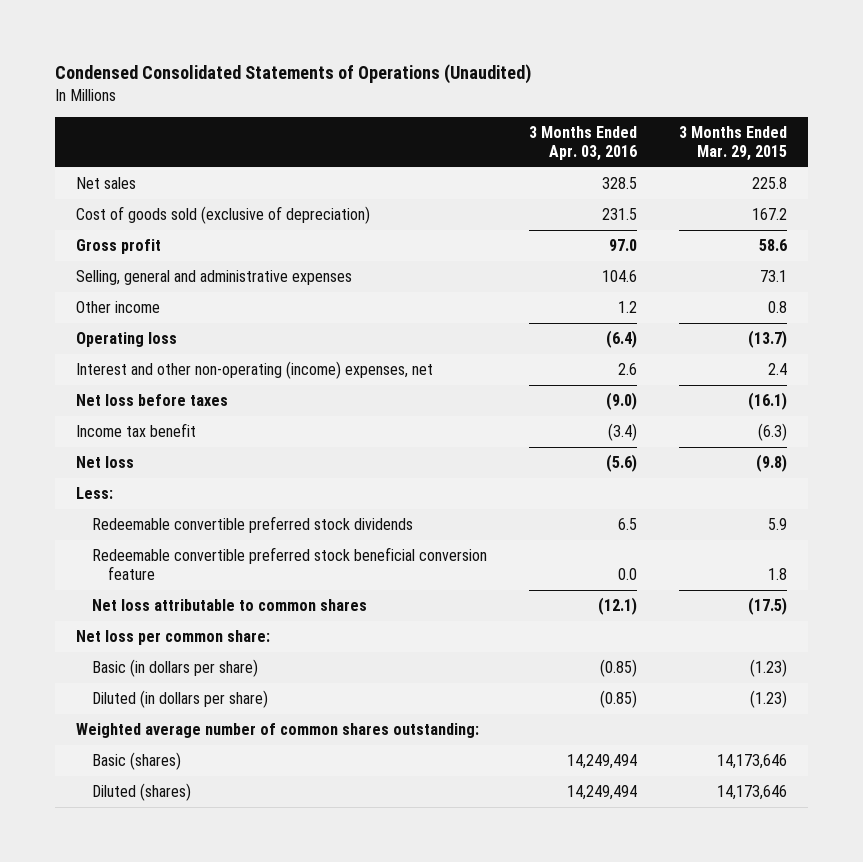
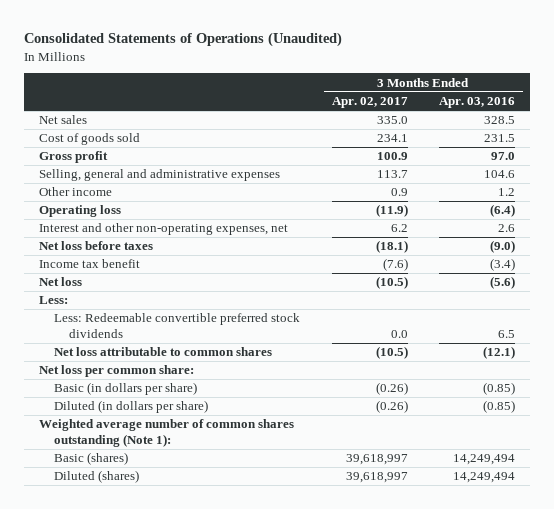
- Condensed Consolidated Statements of Operations (Unaudited)
+ Consolidated Statements of Operations (Unaudited)
- | 3 Months Ended Apr. 03, 2016 | 3 Months Ended Mar. 29, 2015
+ | 3 Months Ended Apr. 02, 2017 | 3 Months Ended Apr. 03, 2016
- Cost of goods sold (exclusive of depreciation) | 231.5 | 167.2
+ Cost of goods sold | 234.1 | 231.5
- Interest and other non-operating (income) expenses, net | 2.6 | 2.4
+ Interest and other non-operating expenses, net | 6.2 | 2.6
- Redeemable convertible preferred stock dividends | 6.5 | 5.9
- Redeemable convertible preferred stock beneficial conversion feature | 0.0 | 1.8
+ Less: Redeemable convertible preferred stock dividends | 0.0 | 6.5
- Weighted average number of common shares outstanding:
+ Weighted average number of common shares outstanding (Note 1):

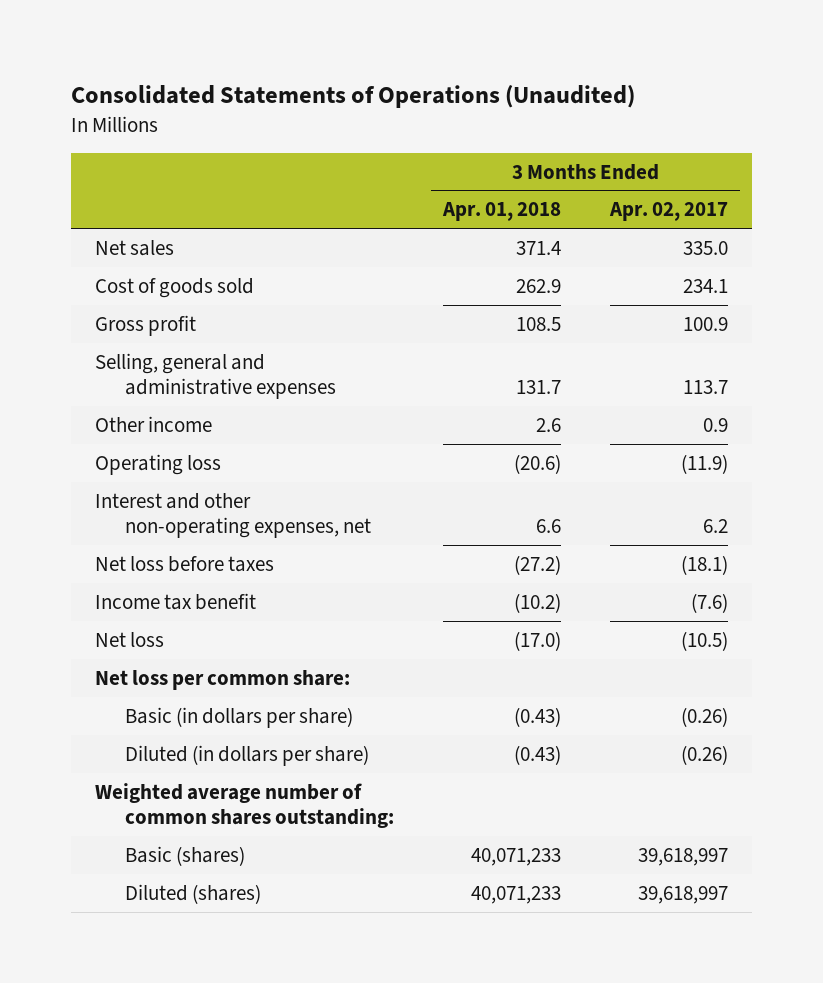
- | 3 Months Ended Apr. 02, 2017 | 3 Months Ended Apr. 03, 2016
+ | 3 Months Ended Apr. 01, 2018 | 3 Months Ended Apr. 02, 2017
- Less:
- Less: Redeemable convertible preferred stock dividends | 0.0 | 6.5
- Net loss attributable to common shares | (10.5) | (12.1)
- Weighted average number of common shares outstanding (Note 1):
+ Weighted average number of common shares outstanding:

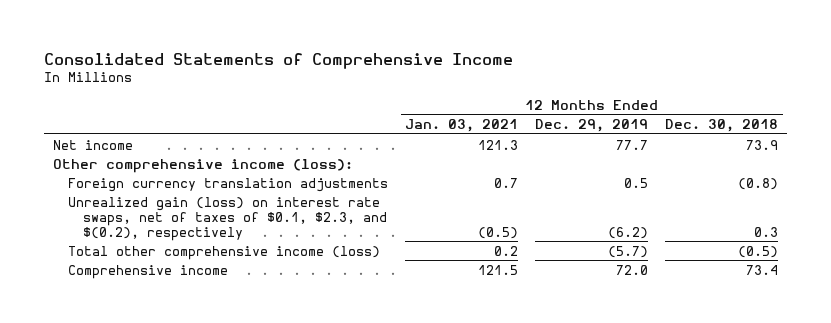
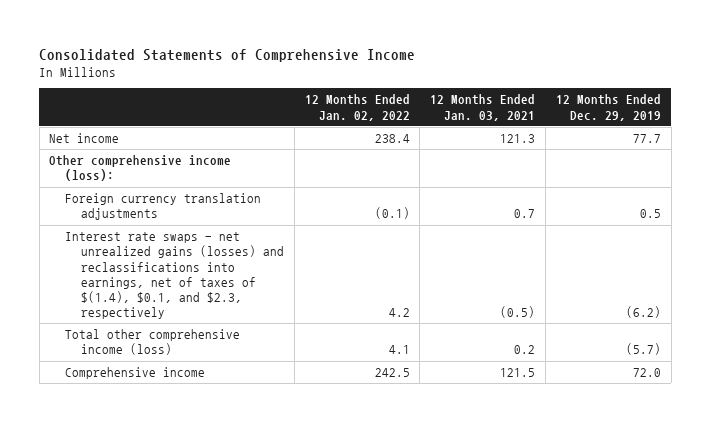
- | 12 Months Ended Jan. 03, 2021 | 12 Months Ended Dec. 29, 2019 | 12 Months Ended Dec. 30, 2018
+ | 12 Months Ended Jan. 02, 2022 | 12 Months Ended Jan. 03, 2021 | 12 Months Ended Dec. 29, 2019
- Unrealized gain (loss) on interest rate swaps, net of taxes of $0.1, $2.3, and $(0.2), respectively | (0.5) | (6.2) | 0.3
+ Interest rate swaps - net unrealized gains (losses) and reclassifications into earnings, net of taxes of $(1.4), $0.1, and $2.3, respectively | 4.2 | (0.5) | (6.2)

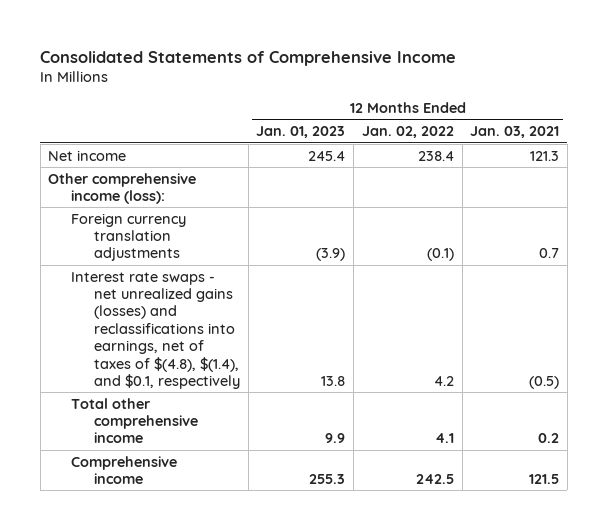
- | 12 Months Ended Jan. 02, 2022 | 12 Months Ended Jan. 03, 2021 | 12 Months Ended Dec. 29, 2019
+ | 12 Months Ended Jan. 01, 2023 | 12 Months Ended Jan. 02, 2022 | 12 Months Ended Jan. 03, 2021
- Interest rate swaps - net unrealized gains (losses) and reclassifications into earnings, net of taxes of $(1.4), $0.1, and $2.3, respectively | 4.2 | (0.5) | (6.2)
- Total other comprehensive income (loss) | 4.1 | 0.2 | (5.7)
+ Interest rate swaps - net unrealized gains (losses) and reclassifications into earnings, net of taxes of $(4.8), $(1.4), and $0.1, respectively | 13.8 | 4.2 | (0.5)
+ Total other comprehensive income | 9.9 | 4.1 | 0.2

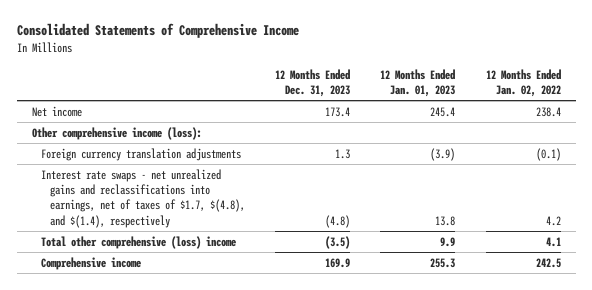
- | 12 Months Ended Jan. 01, 2023 | 12 Months Ended Jan. 02, 2022 | 12 Months Ended Jan. 03, 2021
+ | 12 Months Ended Dec. 31, 2023 | 12 Months Ended Jan. 01, 2023 | 12 Months Ended Jan. 02, 2022
- Interest rate swaps - net unrealized gains (losses) and reclassifications into earnings, net of taxes of $(4.8), $(1.4), and $0.1, respectively | 13.8 | 4.2 | (0.5)
- Total other comprehensive income | 9.9 | 4.1 | 0.2
+ Interest rate swaps - net unrealized gains and reclassifications into earnings, net of taxes of $1.7, $(4.8), and $(1.4), respectively | (4.8) | 13.8 | 4.2
+ Total other comprehensive (loss) income | (3.5) | 9.9 | 4.1

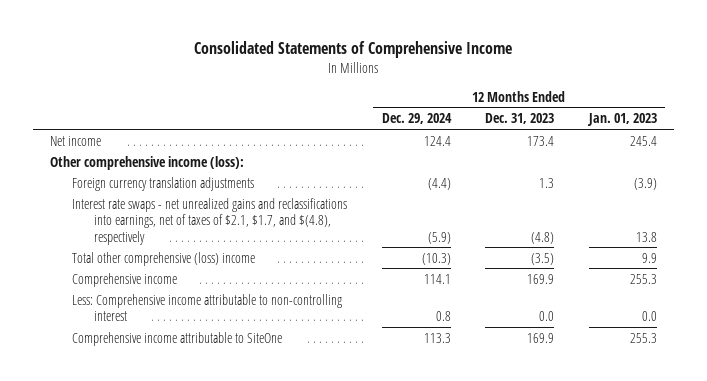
- | 12 Months Ended Dec. 31, 2023 | 12 Months Ended Jan. 01, 2023 | 12 Months Ended Jan. 02, 2022
+ | 12 Months Ended Dec. 29, 2024 | 12 Months Ended Dec. 31, 2023 | 12 Months Ended Jan. 01, 2023
- Interest rate swaps - net unrealized gains and reclassifications into earnings, net of taxes of $1.7, $(4.8), and $(1.4), respectively | (4.8) | 13.8 | 4.2
+ Interest rate swaps - net unrealized gains and reclassifications into earnings, net of taxes of $2.1, $1.7, and $(4.8), respectively | (5.9) | (4.8) | 13.8
+ Less: Comprehensive income attributable to non-controlling interest | 0.8 | 0.0 | 0.0
+ Comprehensive income attributable to SiteOne | 113.3 | 169.9 | 255.3

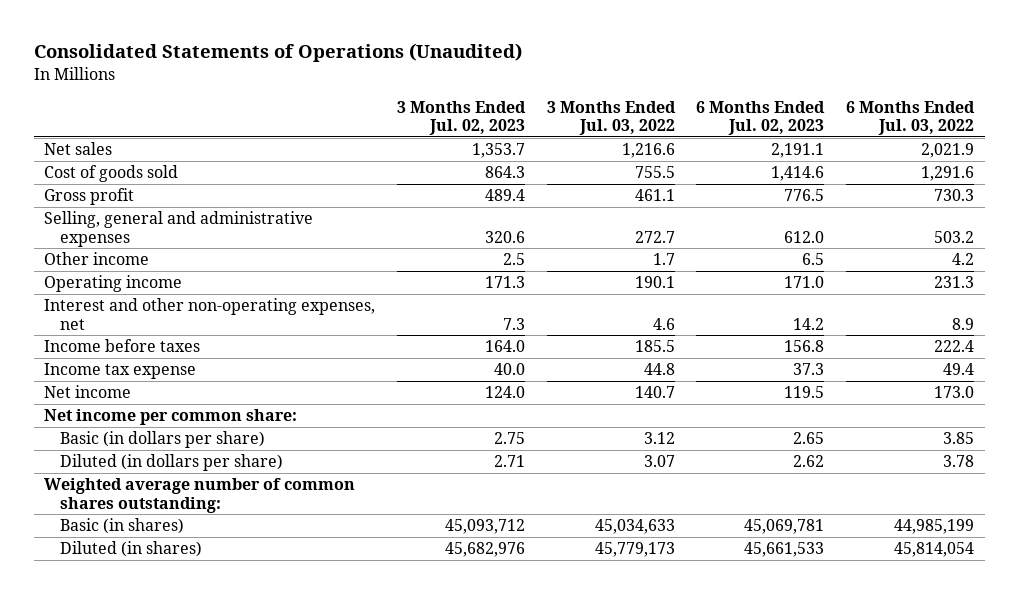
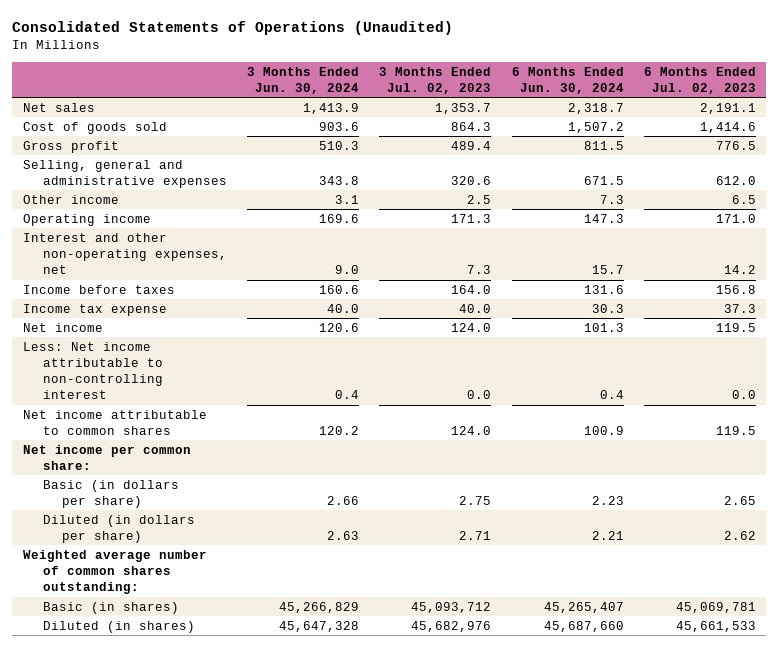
- | 3 Months Ended Jul. 02, 2023 | 3 Months Ended Jul. 03, 2022 | 6 Months Ended Jul. 02, 2023 | 6 Months Ended Jul. 03, 2022
+ | 3 Months Ended Jun. 30, 2024 | 3 Months Ended Jul. 02, 2023 | 6 Months Ended Jun. 30, 2024 | 6 Months Ended Jul. 02, 2023
+ Less: Net income attributable to non-controlling interest | 0.4 | 0.0 | 0.4 | 0.0
+ Net income attributable to common shares | 120.2 | 124.0 | 100.9 | 119.5

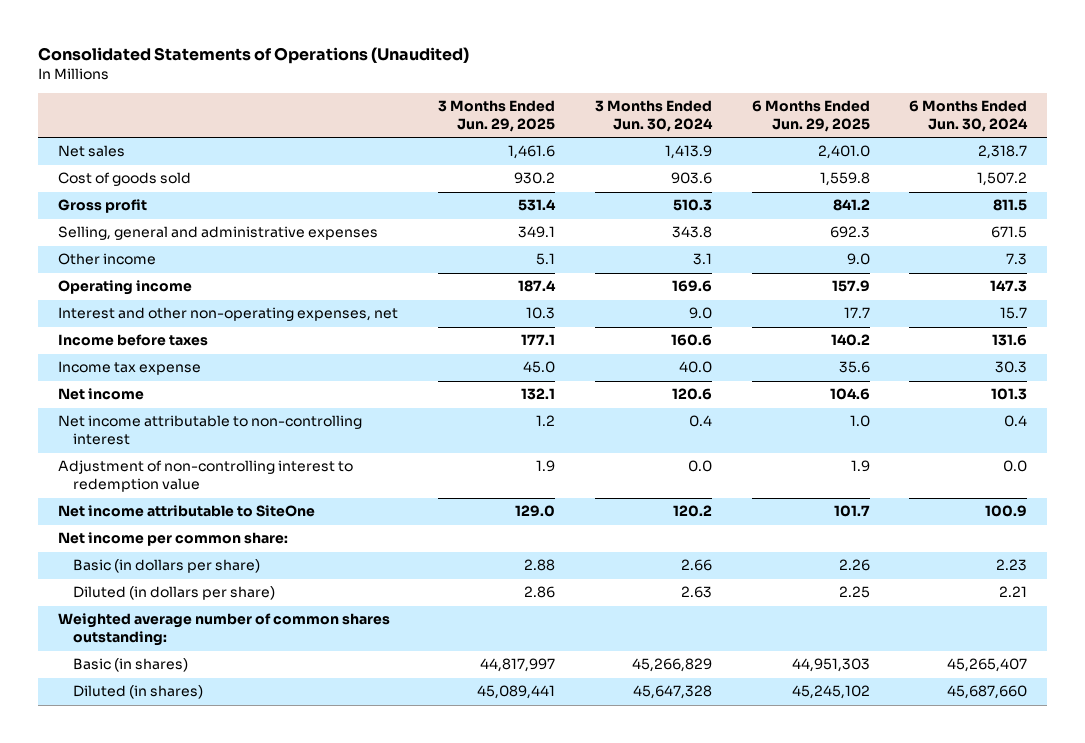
- | 3 Months Ended Jun. 30, 2024 | 3 Months Ended Jul. 02, 2023 | 6 Months Ended Jun. 30, 2024 | 6 Months Ended Jul. 02, 2023
+ | 3 Months Ended Jun. 29, 2025 | 3 Months Ended Jun. 30, 2024 | 6 Months Ended Jun. 29, 2025 | 6 Months Ended Jun. 30, 2024
- Less: Net income attributable to non-controlling interest | 0.4 | 0.0 | 0.4 | 0.0
- Net income attributable to common shares | 120.2 | 124.0 | 100.9 | 119.5
+ Net income attributable to non-controlling interest | 1.2 | 0.4 | 1.0 | 0.4
+ Adjustment of non-controlling interest to redemption value | 1.9 | 0.0 | 1.9 | 0.0
+ Net income attributable to SiteOne | 129.0 | 120.2 | 101.7 | 100.9

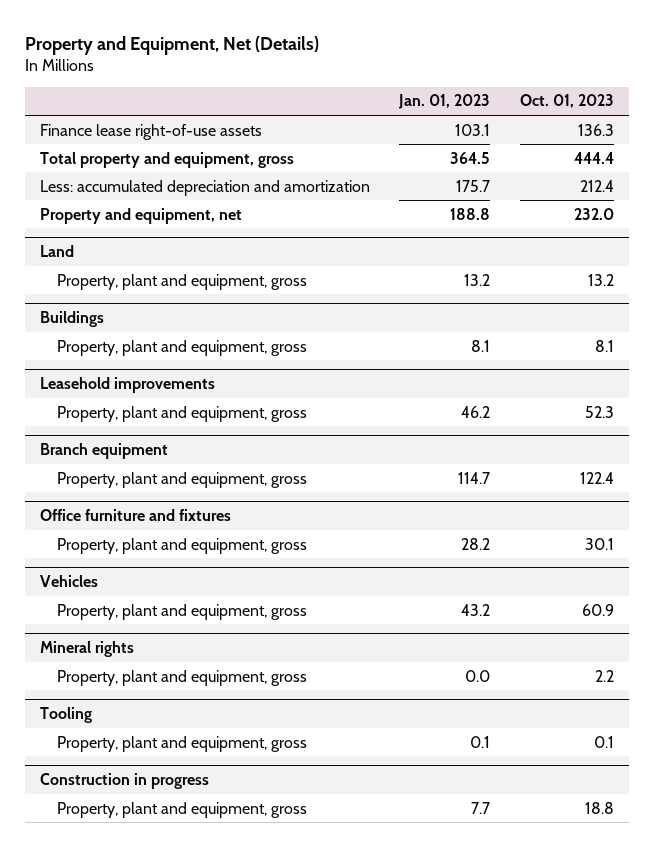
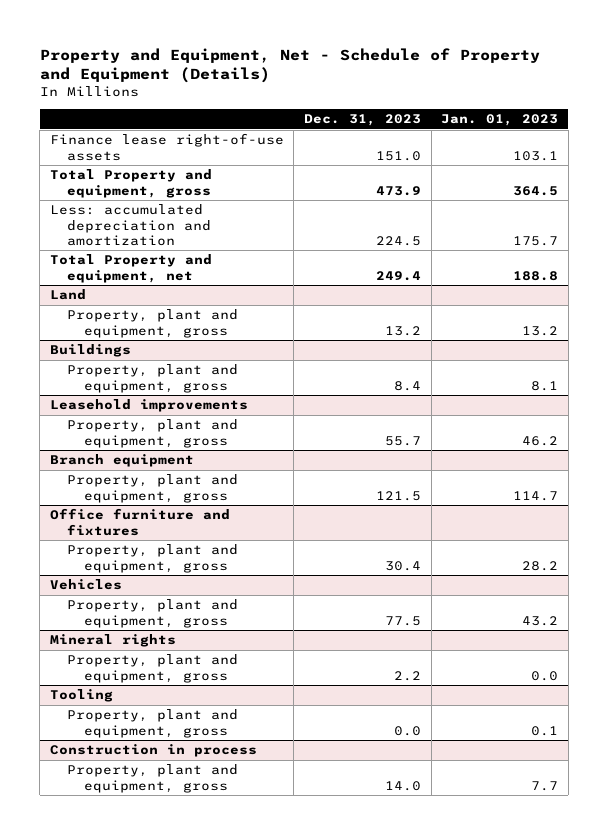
- Property and Equipment, Net (Details)
+ Property and Equipment, Net - Schedule of Property and Equipment (Details)
- | Jan. 01, 2023 | Oct. 01, 2023
+ | Dec. 31, 2023 | Jan. 01, 2023
- Total property and equipment, gross | 364.5 | 444.4
+ Total Property and equipment, gross | 473.9 | 364.5
- Property and equipment, net | 188.8 | 232.0
+ Total Property and equipment, net | 249.4 | 188.8
- Construction in progress
+ Construction in process

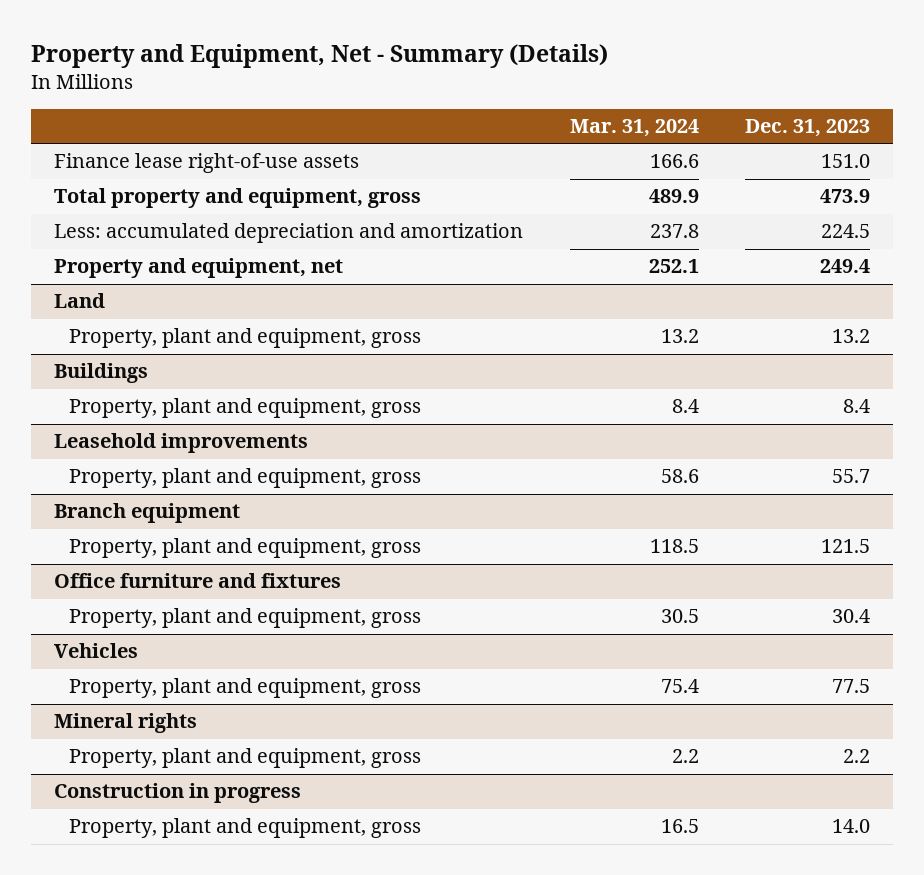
- Property and Equipment, Net - Schedule of Property and Equipment (Details)
+ Property and Equipment, Net - Summary (Details)
- | Dec. 31, 2023 | Jan. 01, 2023
+ | Mar. 31, 2024 | Dec. 31, 2023
- Total Property and equipment, gross | 473.9 | 364.5
+ Total property and equipment, gross | 489.9 | 473.9
- Total Property and equipment, net | 249.4 | 188.8
+ Property and equipment, net | 252.1 | 249.4
- Tooling
- Property, plant and equipment, gross | 0.0 | 0.1
- Construction in process
+ Construction in progress

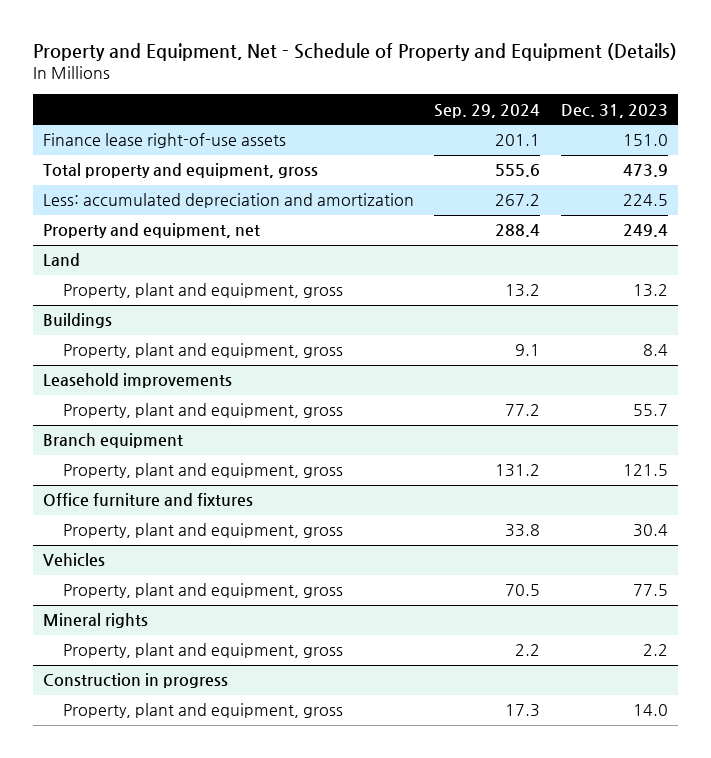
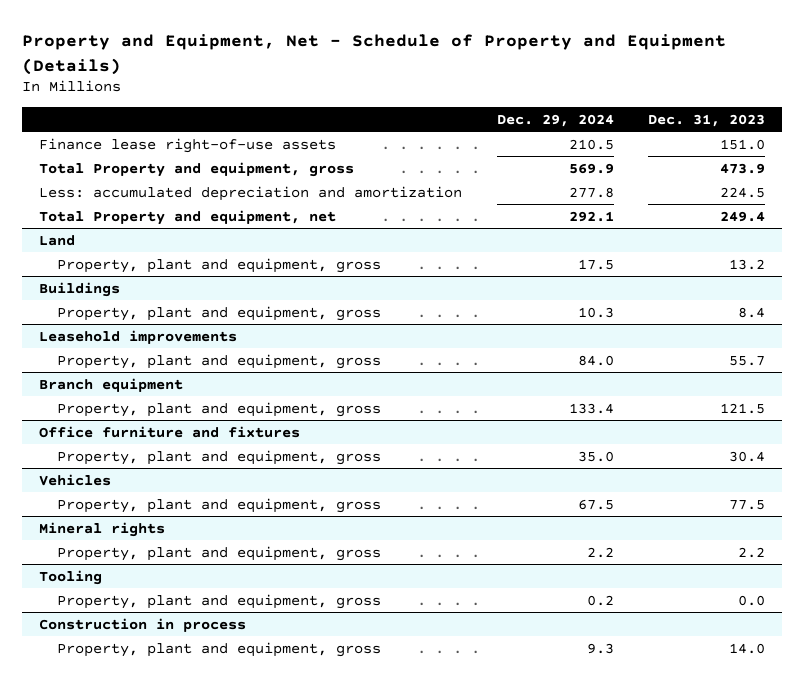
- | Sep. 29, 2024 | Dec. 31, 2023
+ | Dec. 29, 2024 | Dec. 31, 2023
- Total property and equipment, gross | 555.6 | 473.9
+ Total Property and equipment, gross | 569.9 | 473.9
- Property and equipment, net | 288.4 | 249.4
+ Total Property and equipment, net | 292.1 | 249.4
- Construction in progress
+ Tooling
+ Property, plant and equipment, gross | 0.2 | 0.0
+ Construction in process

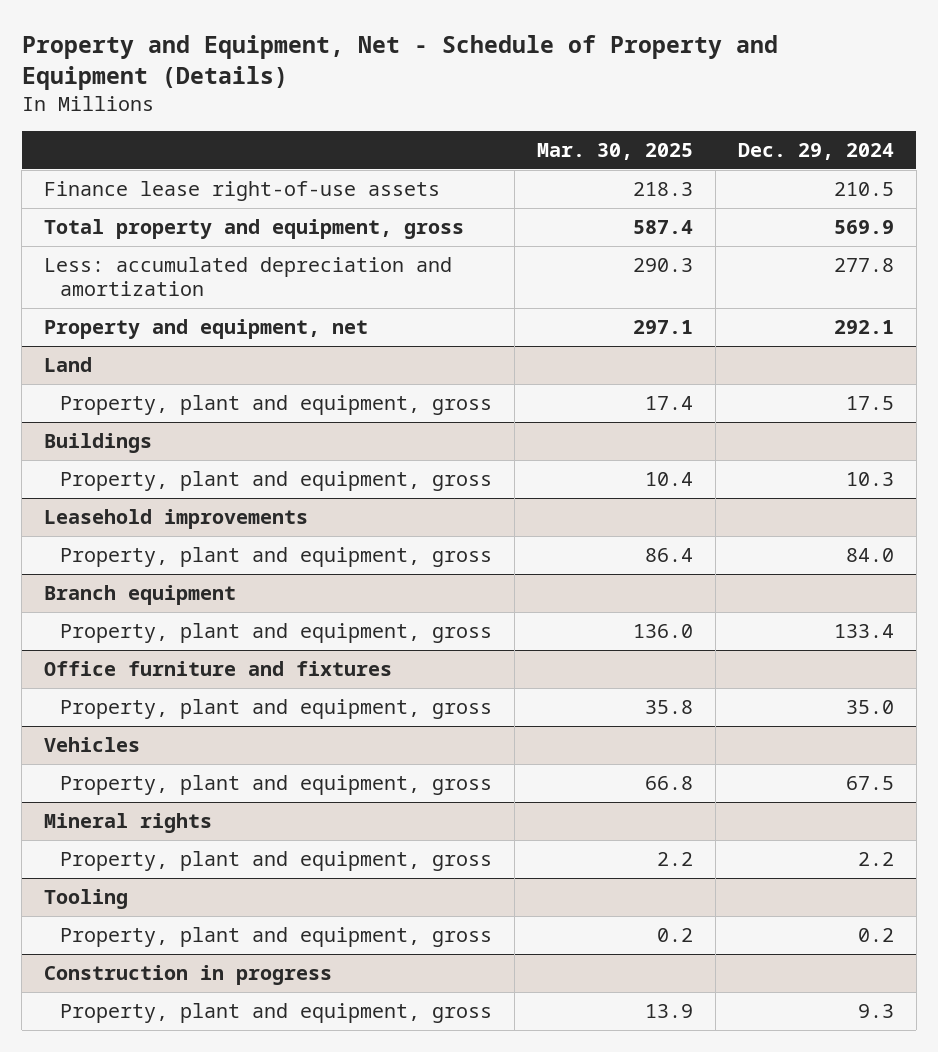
- | Dec. 29, 2024 | Dec. 31, 2023
+ | Mar. 30, 2025 | Dec. 29, 2024
- Total Property and equipment, gross | 569.9 | 473.9
+ Total property and equipment, gross | 587.4 | 569.9
- Total Property and equipment, net | 292.1 | 249.4
+ Property and equipment, net | 297.1 | 292.1
- Construction in process
+ Construction in progress

